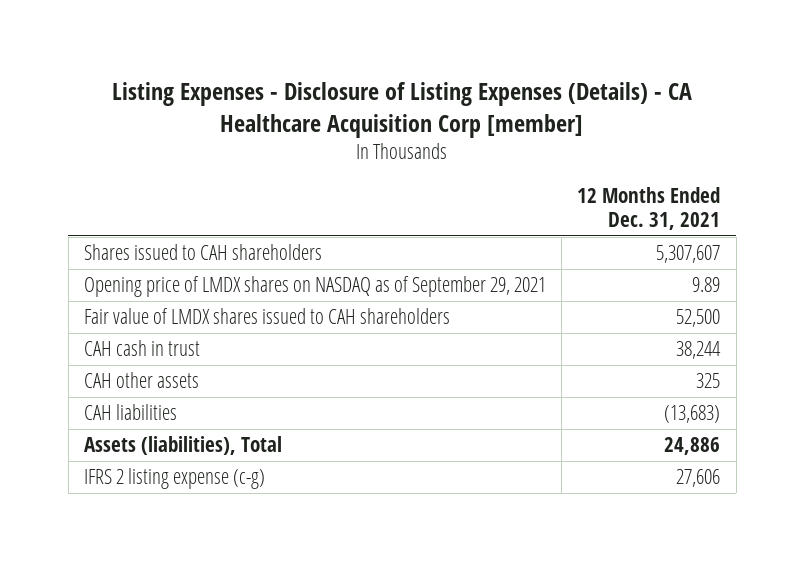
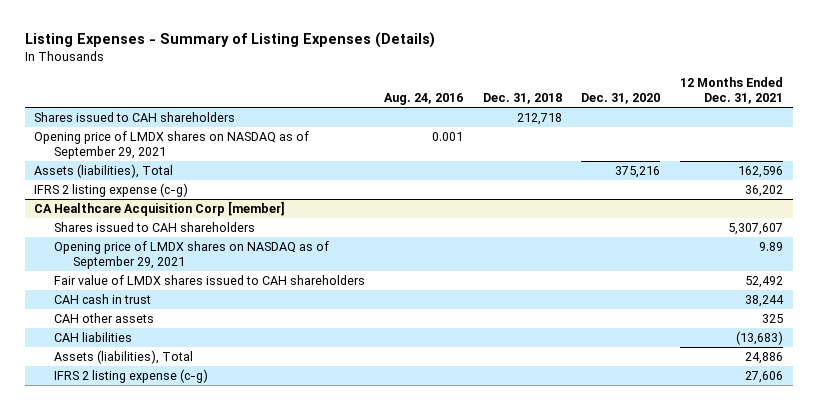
- Listing Expenses - Disclosure of Listing Expenses (Details) - CA Healthcare Acquisition Corp [member]
+ Listing Expenses - Summary of Listing Expenses (Details)
- | 12 Months Ended Dec. 31, 2021
+ | Aug. 24, 2016 | Dec. 31, 2018 | Dec. 31, 2020 | 12 Months Ended Dec. 31, 2021
+ Shares issued to CAH shareholders | | 212,718 | |
+ Opening price of LMDX shares on NASDAQ as of September 29, 2021 | 0.001 | | |
+ Assets (liabilities), Total | | | 375,216 | 162,596
+ IFRS 2 listing expense (c-g) | | | | 36,202
+ CA Healthcare Acquisition Corp [member]
- Fair value of LMDX shares issued to CAH shareholders | 52,500
+ Fair value of LMDX shares issued to CAH shareholders | | | | 52,492

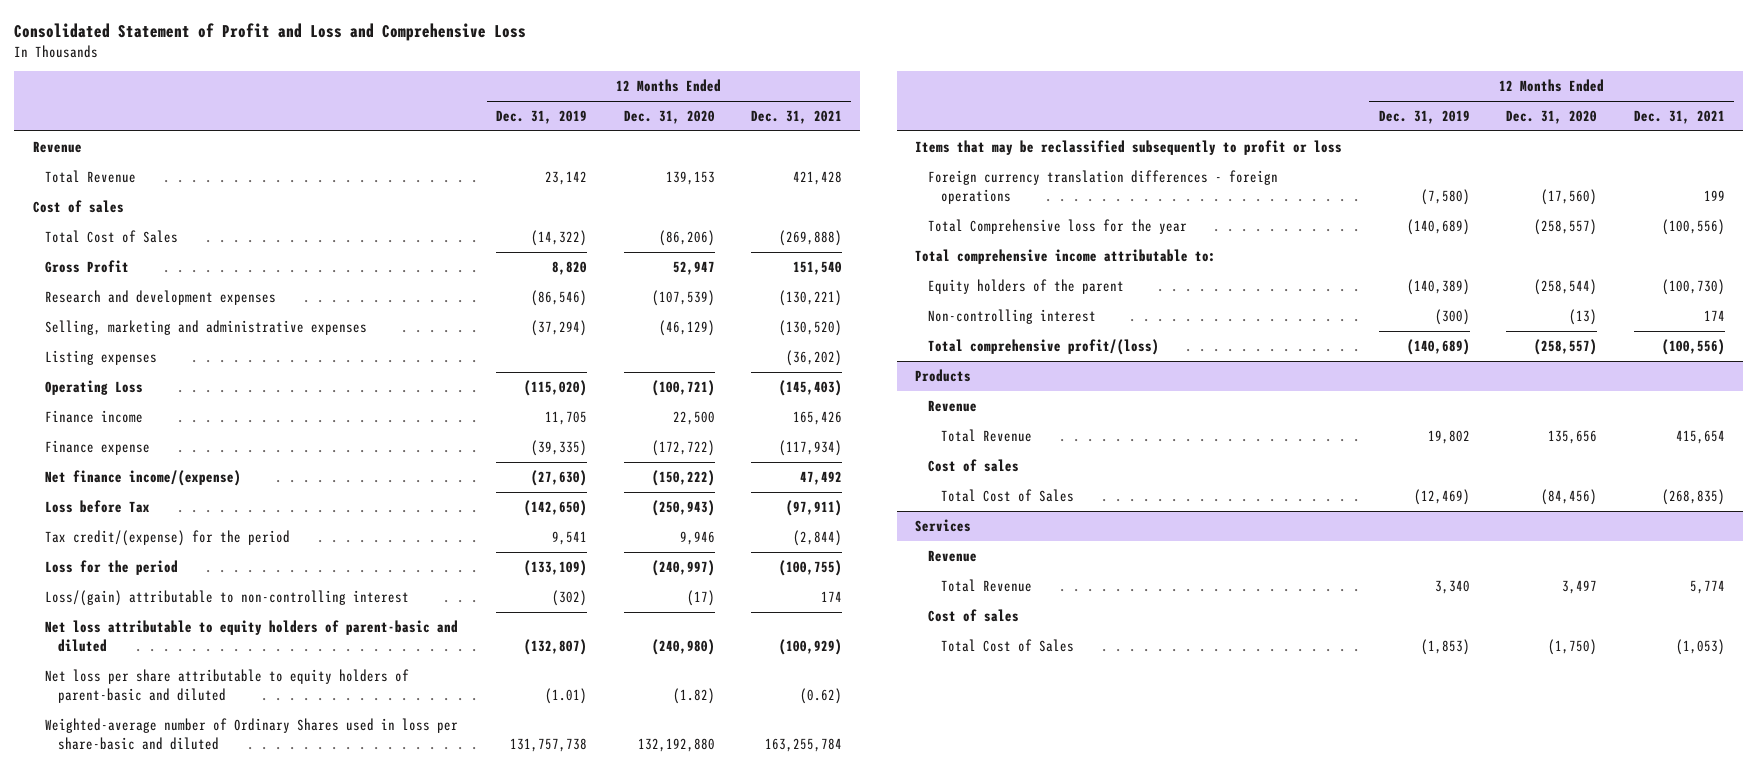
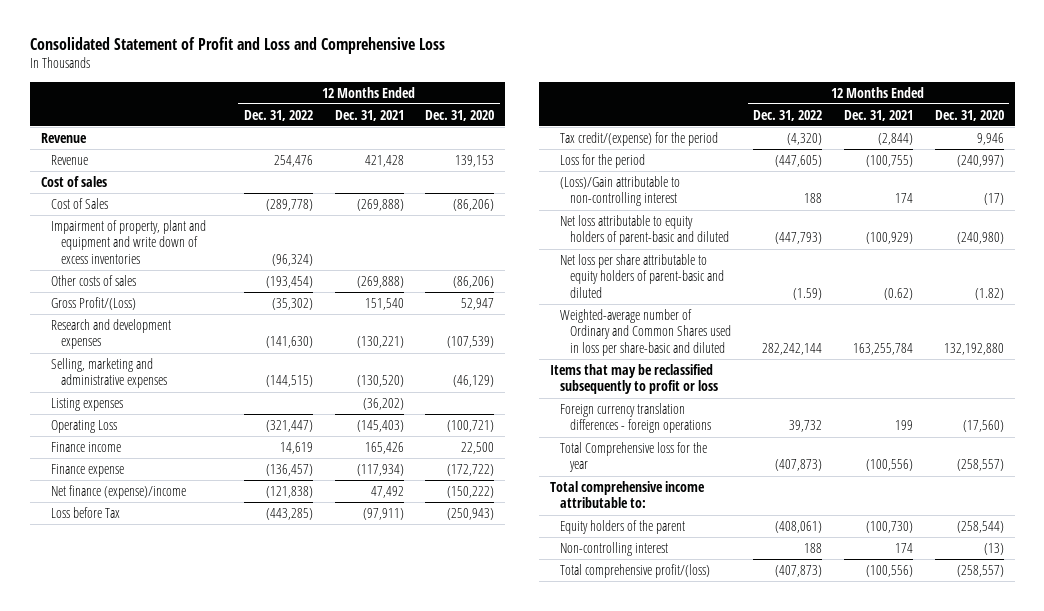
- | 12 Months Ended Dec. 31, 2019 | 12 Months Ended Dec. 31, 2020 | 12 Months Ended Dec. 31, 2021
+ | 12 Months Ended Dec. 31, 2022 | 12 Months Ended Dec. 31, 2021 | 12 Months Ended Dec. 31, 2020
- Total Revenue | 23,142 | 139,153 | 421,428
+ Revenue | 254,476 | 421,428 | 139,153
- Total Cost of Sales | (14,322) | (86,206) | (269,888)
- Gross Profit | 8,820 | 52,947 | 151,540
+ Cost of Sales | (289,778) | (269,888) | (86,206)
+ Impairment of property, plant and equipment and write down of excess inventories | (96,324) | |
+ Other costs of sales | (193,454) | (269,888) | (86,206)
+ Gross Profit/(Loss) | (35,302) | 151,540 | 52,947
- Net finance income/(expense) | (27,630) | (150,222) | 47,492
+ Net finance (expense)/income | (121,838) | 47,492 | (150,222)
- Loss/(gain) attributable to non-controlling interest | (302) | (17) | 174
+ (Loss)/Gain attributable to non-controlling interest | 188 | 174 | (17)
- Weighted-average number of Ordinary Shares used in loss per share-basic and diluted | 131,757,738 | 132,192,880 | 163,255,784
+ Weighted-average number of Ordinary and Common Shares used in loss per share-basic and diluted | 282,242,144 | 163,255,784 | 132,192,880
- Products
- Revenue
- Total Revenue | 19,802 | 135,656 | 415,654
- Cost of sales
- Total Cost of Sales | (12,469) | (84,456) | (268,835)
- Services
- Revenue
- Total Revenue | 3,340 | 3,497 | 5,774
- Cost of sales
- Total Cost of Sales | (1,853) | (1,750) | (1,053)

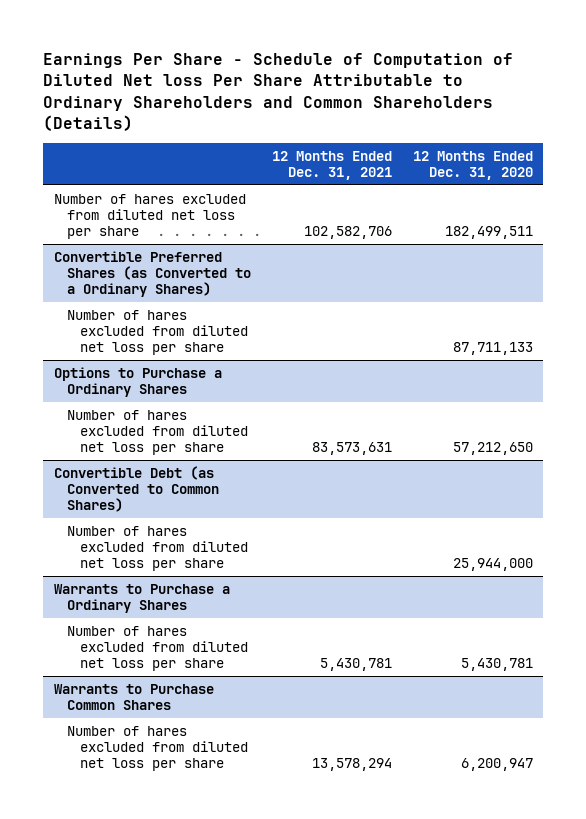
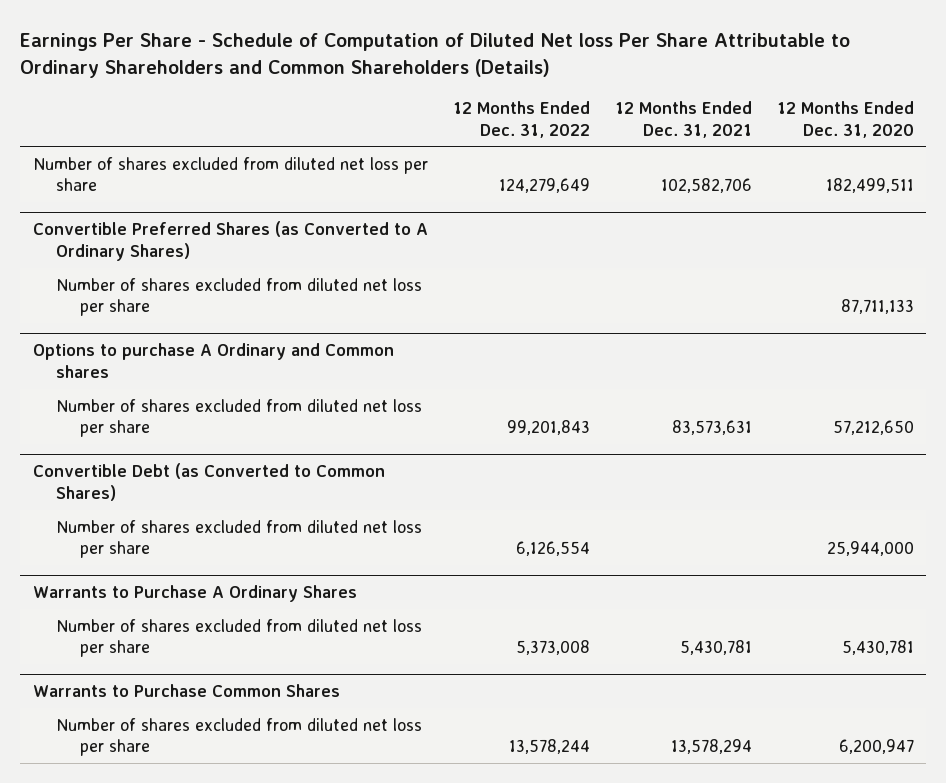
- | 12 Months Ended Dec. 31, 2021 | 12 Months Ended Dec. 31, 2020
+ | 12 Months Ended Dec. 31, 2022 | 12 Months Ended Dec. 31, 2021 | 12 Months Ended Dec. 31, 2020
- Number of hares excluded from diluted net loss per share | 102,582,706 | 182,499,511
- Convertible Preferred Shares (as Converted to a Ordinary Shares)
- Number of hares excluded from diluted net loss per share | | 87,711,133
- Options to Purchase a Ordinary Shares
- Number of hares excluded from diluted net loss per share | 83,573,631 | 57,212,650
+ Number of shares excluded from diluted net loss per share | 124,279,649 | 102,582,706 | 182,499,511
+ Convertible Preferred Shares (as Converted to A Ordinary Shares)
+ Number of shares excluded from diluted net loss per share | | | 87,711,133
+ Options to purchase A Ordinary and Common shares
+ Number of shares excluded from diluted net loss per share | 99,201,843 | 83,573,631 | 57,212,650
@ Convertible Debt (as Converted to Common Shares)
- Number of hares excluded from diluted net loss per share | | 25,944,000
- Warrants to Purchase a Ordinary Shares
- Number of hares excluded from diluted net loss per share | 5,430,781 | 5,430,781
@ Convertible Debt (as Converted to Common Shares)
+ Number of shares excluded from diluted net loss per share | 6,126,554 | | 25,944,000
+ Warrants to Purchase A Ordinary Shares
+ Number of shares excluded from diluted net loss per share | 5,373,008 | 5,430,781 | 5,430,781
@ Warrants to Purchase Common Shares
- Number of hares excluded from diluted net loss per share | 13,578,294 | 6,200,947
+ Number of shares excluded from diluted net loss per share | 13,578,244 | 13,578,294 | 6,200,947

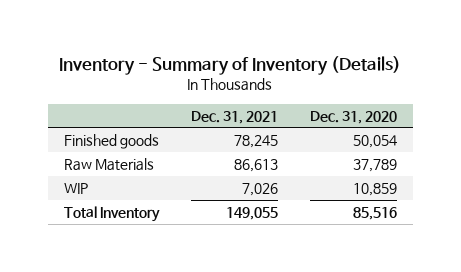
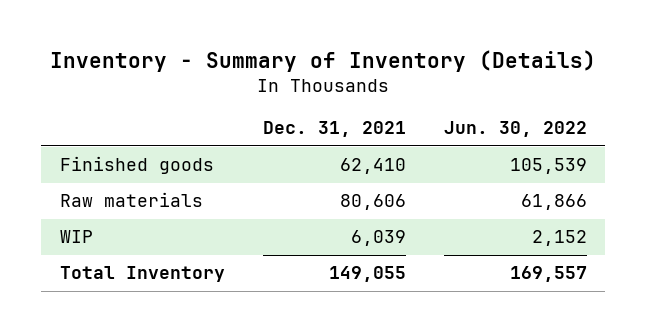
- | Dec. 31, 2021 | Dec. 31, 2020
+ | Dec. 31, 2021 | Jun. 30, 2022
- Finished goods | 78,245 | 50,054
- Raw Materials | 86,613 | 37,789
- WIP | 7,026 | 10,859
+ Finished goods | 62,410 | 105,539
+ Raw materials | 80,606 | 61,866
+ WIP | 6,039 | 2,152

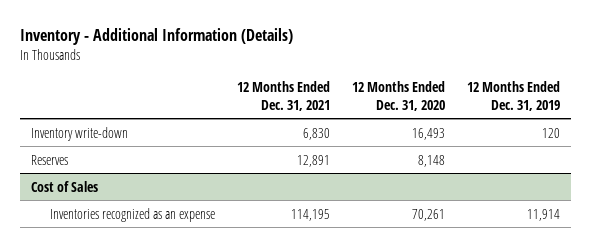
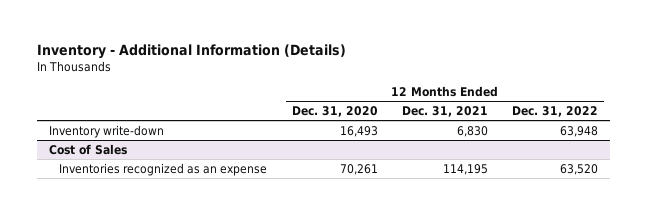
- | 12 Months Ended Dec. 31, 2021 | 12 Months Ended Dec. 31, 2020 | 12 Months Ended Dec. 31, 2019
+ | 12 Months Ended Dec. 31, 2020 | 12 Months Ended Dec. 31, 2021 | 12 Months Ended Dec. 31, 2022
- Reserves | 12,891 | 8,148 |

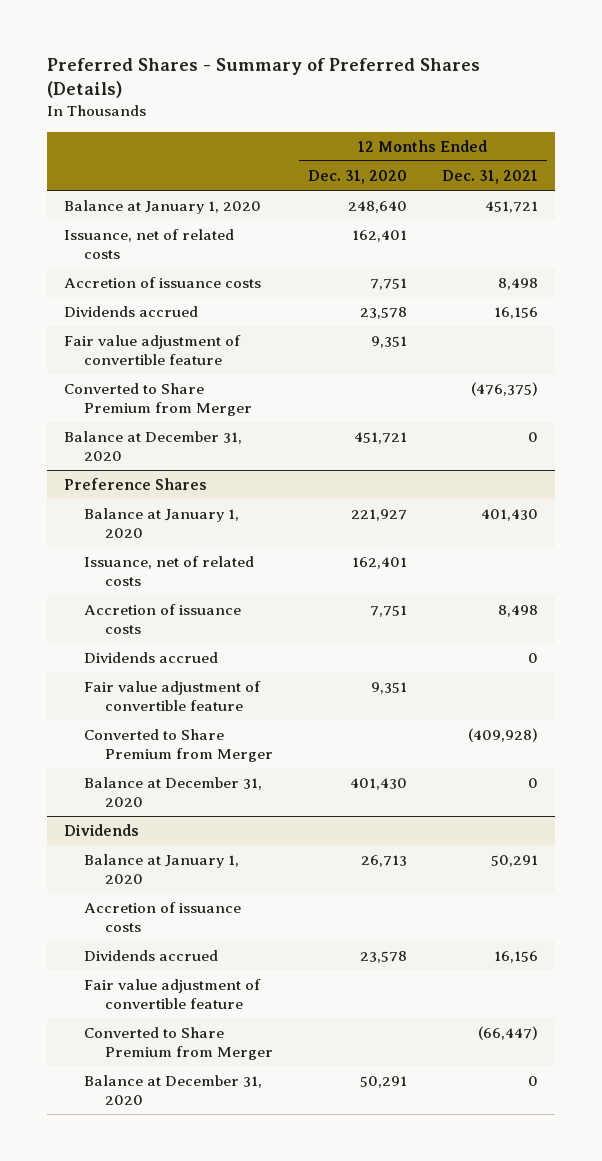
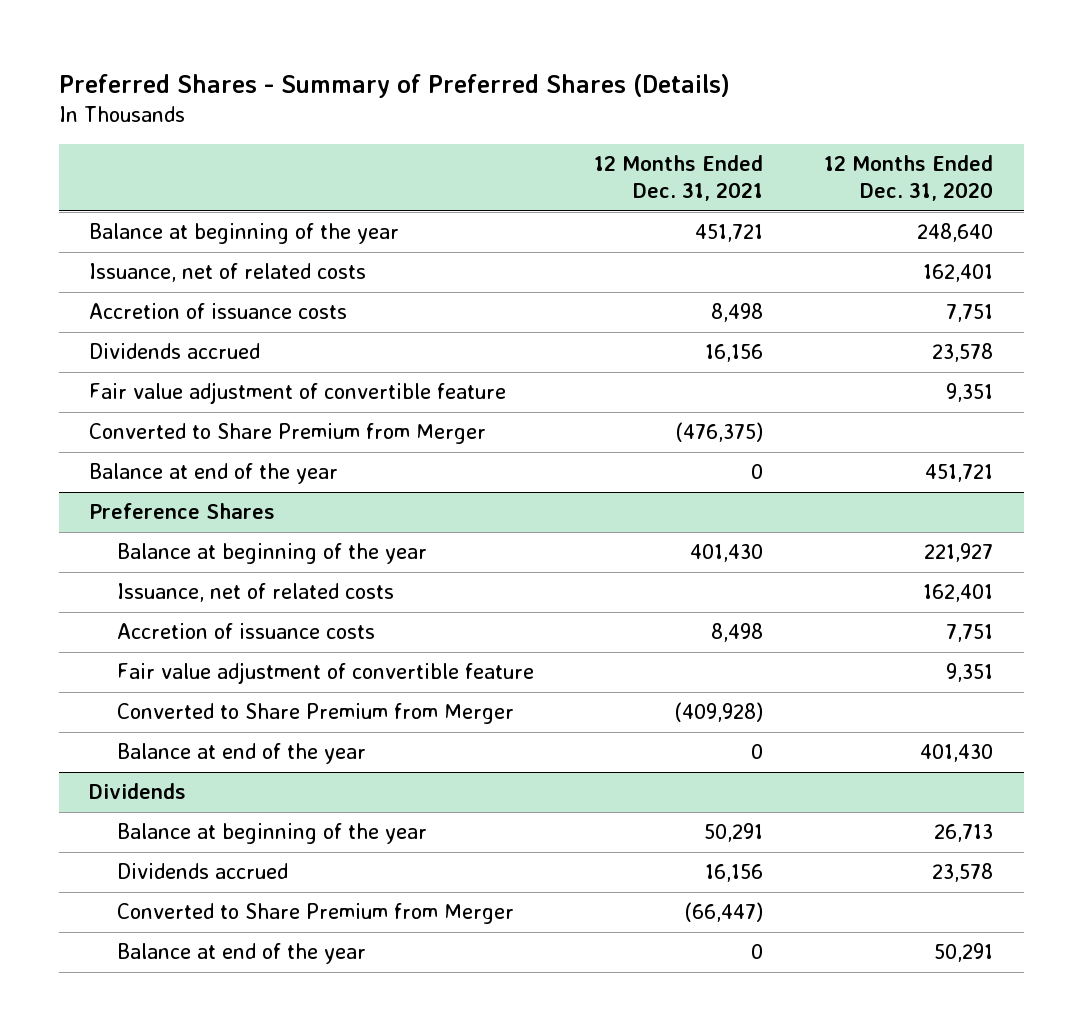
- | 12 Months Ended Dec. 31, 2020 | 12 Months Ended Dec. 31, 2021
+ | 12 Months Ended Dec. 31, 2021 | 12 Months Ended Dec. 31, 2020
- Balance at January 1, 2020 | 248,640 | 451,721
+ Balance at beginning of the year | 451,721 | 248,640
- Balance at December 31, 2020 | 451,721 | 0
+ Balance at end of the year | 0 | 451,721
@ Preference Shares
- Balance at January 1, 2020 | 221,927 | 401,430
+ Balance at beginning of the year | 401,430 | 221,927
- Dividends accrued | | 0
- Balance at December 31, 2020 | 401,430 | 0
+ Balance at end of the year | 0 | 401,430
@ Dividends
- Balance at January 1, 2020 | 26,713 | 50,291
- Accretion of issuance costs
+ Balance at beginning of the year | 50,291 | 26,713
- Fair value adjustment of convertible feature
- Balance at December 31, 2020 | 50,291 | 0
+ Balance at end of the year | 0 | 50,291

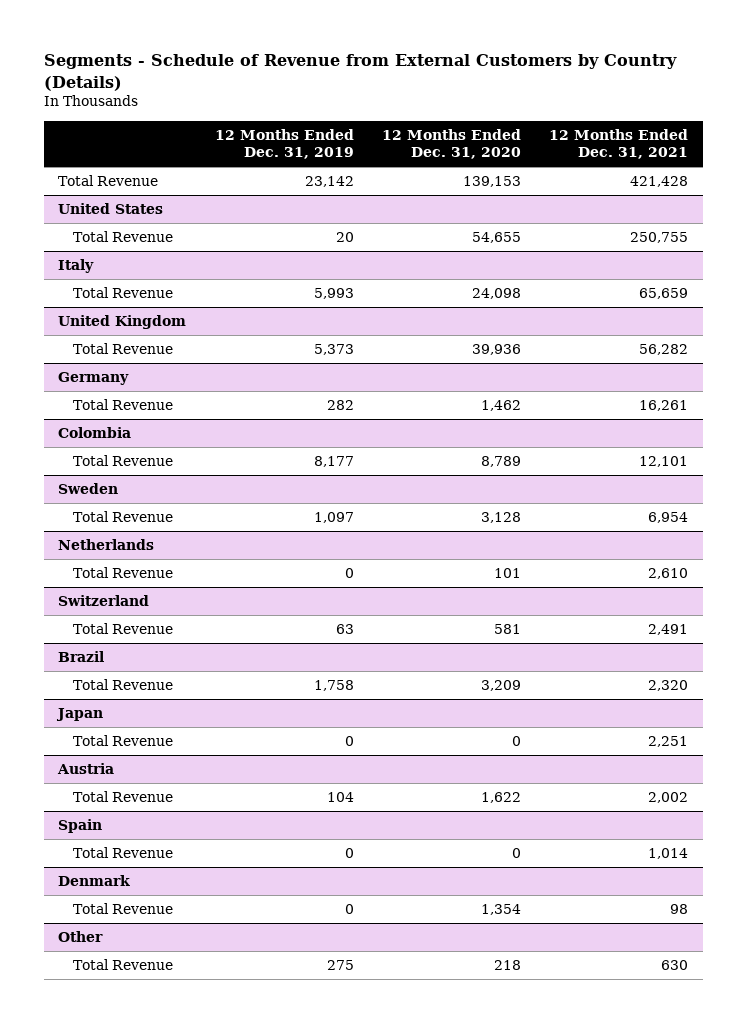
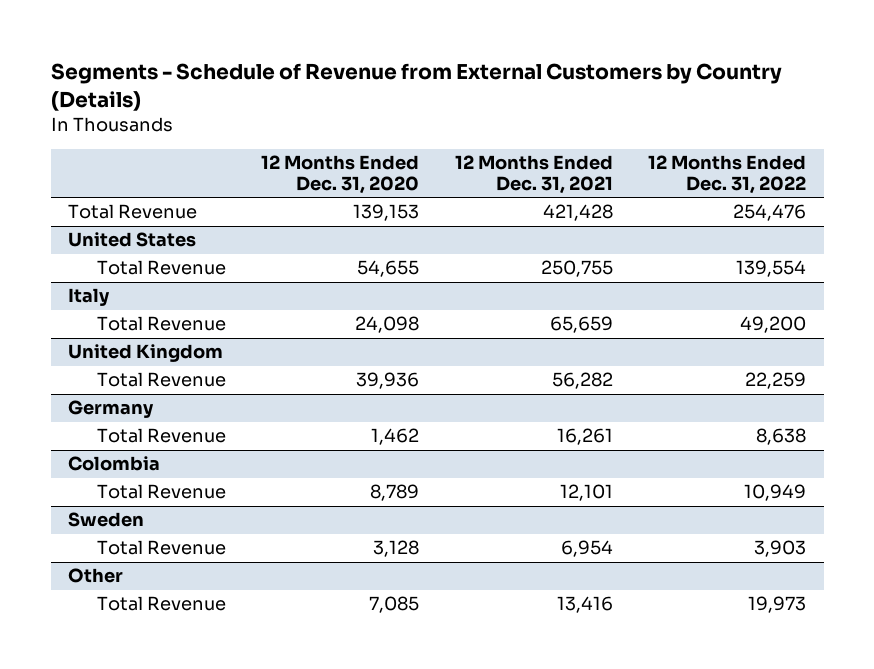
- | 12 Months Ended Dec. 31, 2019 | 12 Months Ended Dec. 31, 2020 | 12 Months Ended Dec. 31, 2021
+ | 12 Months Ended Dec. 31, 2020 | 12 Months Ended Dec. 31, 2021 | 12 Months Ended Dec. 31, 2022
- Netherlands
- Total Revenue | 0 | 101 | 2,610
- Switzerland
- Total Revenue | 63 | 581 | 2,491
- Brazil
- Total Revenue | 1,758 | 3,209 | 2,320
- Japan
- Total Revenue | 0 | 0 | 2,251
- Austria
- Total Revenue | 104 | 1,622 | 2,002
- Spain
- Total Revenue | 0 | 0 | 1,014
- Denmark
- Total Revenue | 0 | 1,354 | 98
@ Other
- Total Revenue | 275 | 218 | 630
+ Total Revenue | 7,085 | 13,416 | 19,973

